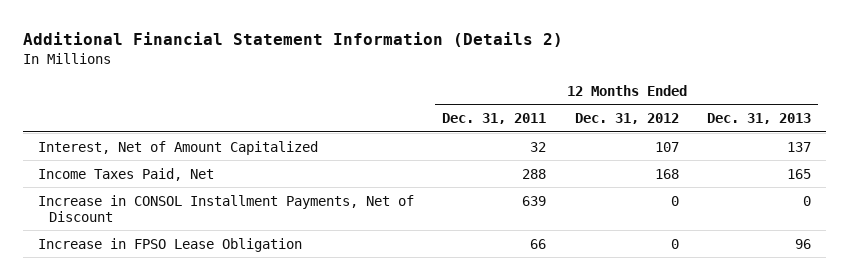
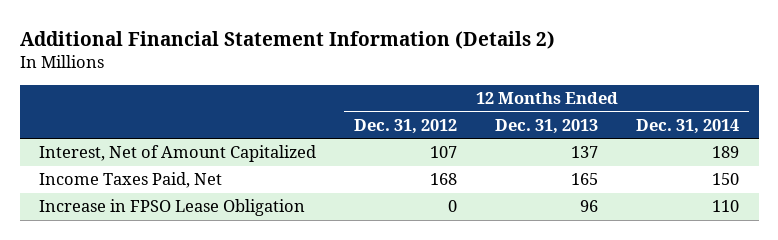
- | 12 Months Ended Dec. 31, 2011 | 12 Months Ended Dec. 31, 2012 | 12 Months Ended Dec. 31, 2013
+ | 12 Months Ended Dec. 31, 2012 | 12 Months Ended Dec. 31, 2013 | 12 Months Ended Dec. 31, 2014
- Increase in CONSOL Installment Payments, Net of Discount | 639 | 0 | 0

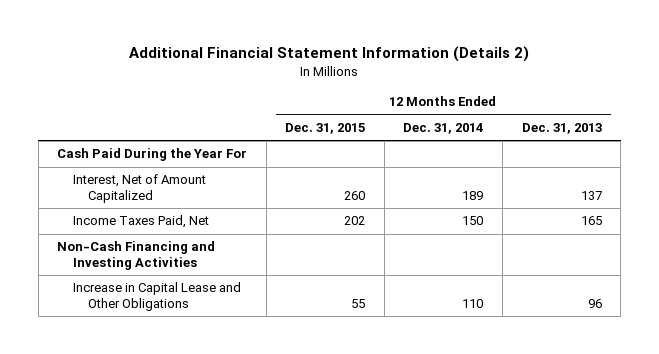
- | 12 Months Ended Dec. 31, 2012 | 12 Months Ended Dec. 31, 2013 | 12 Months Ended Dec. 31, 2014
+ | 12 Months Ended Dec. 31, 2015 | 12 Months Ended Dec. 31, 2014 | 12 Months Ended Dec. 31, 2013
+ Cash Paid During the Year For
- Increase in FPSO Lease Obligation | 0 | 96 | 110
+ Non-Cash Financing and Investing Activities
+ Increase in Capital Lease and Other Obligations | 55 | 110 | 96

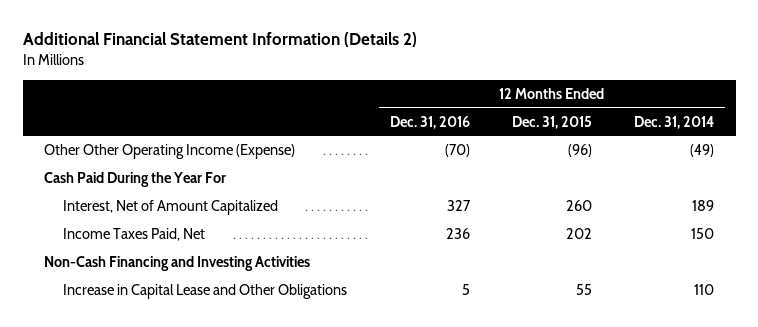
- | 12 Months Ended Dec. 31, 2015 | 12 Months Ended Dec. 31, 2014 | 12 Months Ended Dec. 31, 2013
+ | 12 Months Ended Dec. 31, 2016 | 12 Months Ended Dec. 31, 2015 | 12 Months Ended Dec. 31, 2014
+ Other Other Operating Income (Expense) | (70) | (96) | (49)

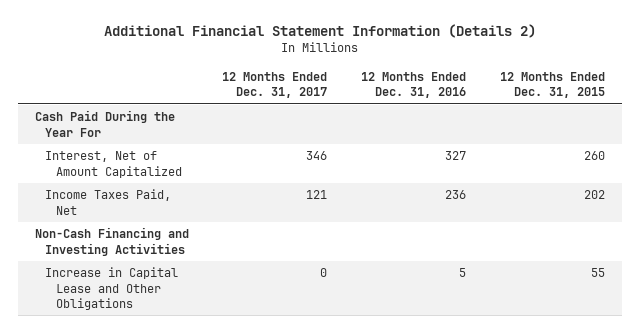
- | 12 Months Ended Dec. 31, 2016 | 12 Months Ended Dec. 31, 2015 | 12 Months Ended Dec. 31, 2014
+ | 12 Months Ended Dec. 31, 2017 | 12 Months Ended Dec. 31, 2016 | 12 Months Ended Dec. 31, 2015
- Other Other Operating Income (Expense) | (70) | (96) | (49)

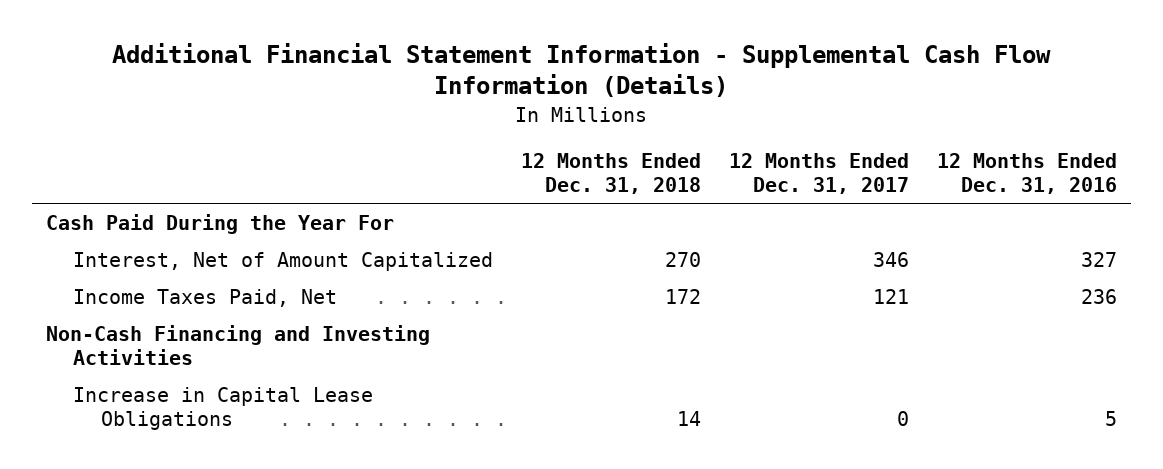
- Additional Financial Statement Information (Details 2)
+ Additional Financial Statement Information - Supplemental Cash Flow Information (Details)
- | 12 Months Ended Dec. 31, 2017 | 12 Months Ended Dec. 31, 2016 | 12 Months Ended Dec. 31, 2015
+ | 12 Months Ended Dec. 31, 2018 | 12 Months Ended Dec. 31, 2017 | 12 Months Ended Dec. 31, 2016
- Increase in Capital Lease and Other Obligations | 0 | 5 | 55
+ Increase in Capital Lease Obligations | 14 | 0 | 5

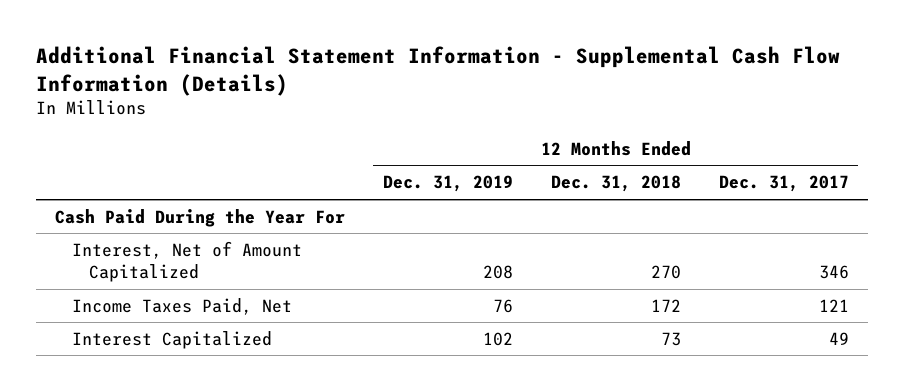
- | 12 Months Ended Dec. 31, 2018 | 12 Months Ended Dec. 31, 2017 | 12 Months Ended Dec. 31, 2016
+ | 12 Months Ended Dec. 31, 2019 | 12 Months Ended Dec. 31, 2018 | 12 Months Ended Dec. 31, 2017
- Non-Cash Financing and Investing Activities
- Increase in Capital Lease Obligations | 14 | 0 | 5
+ Interest Capitalized | 102 | 73 | 49

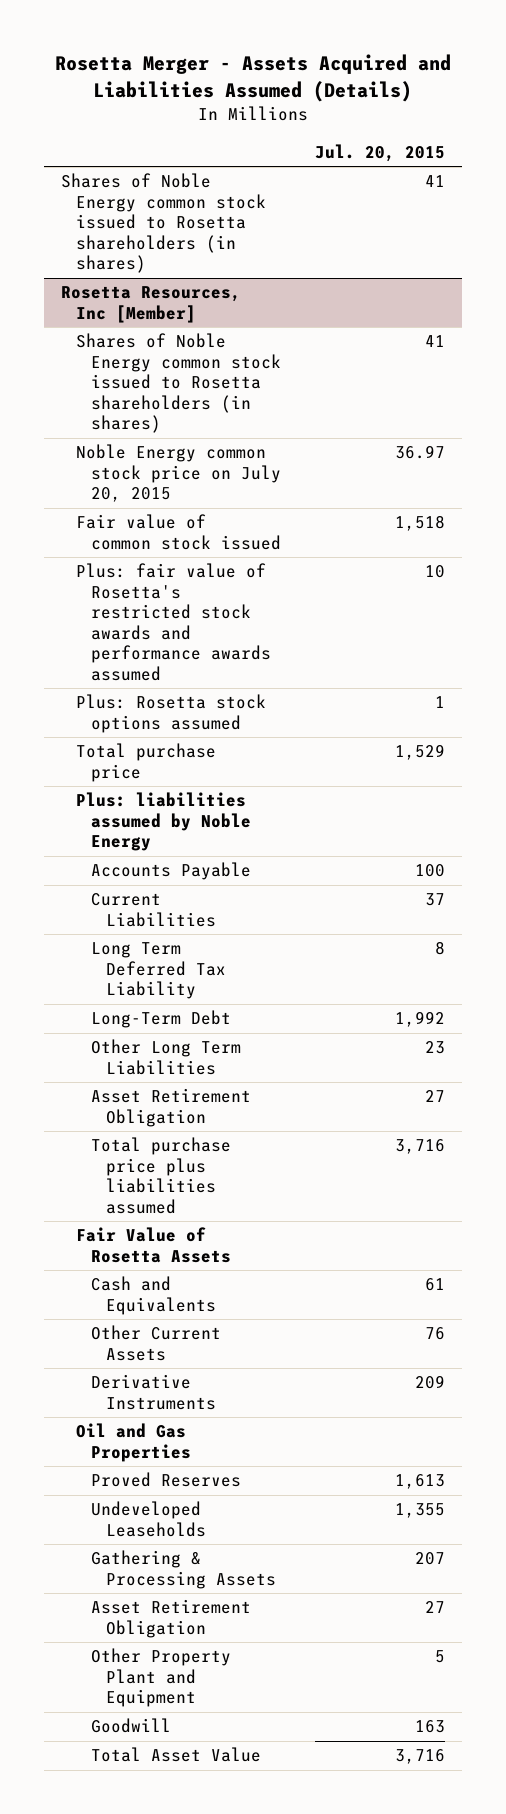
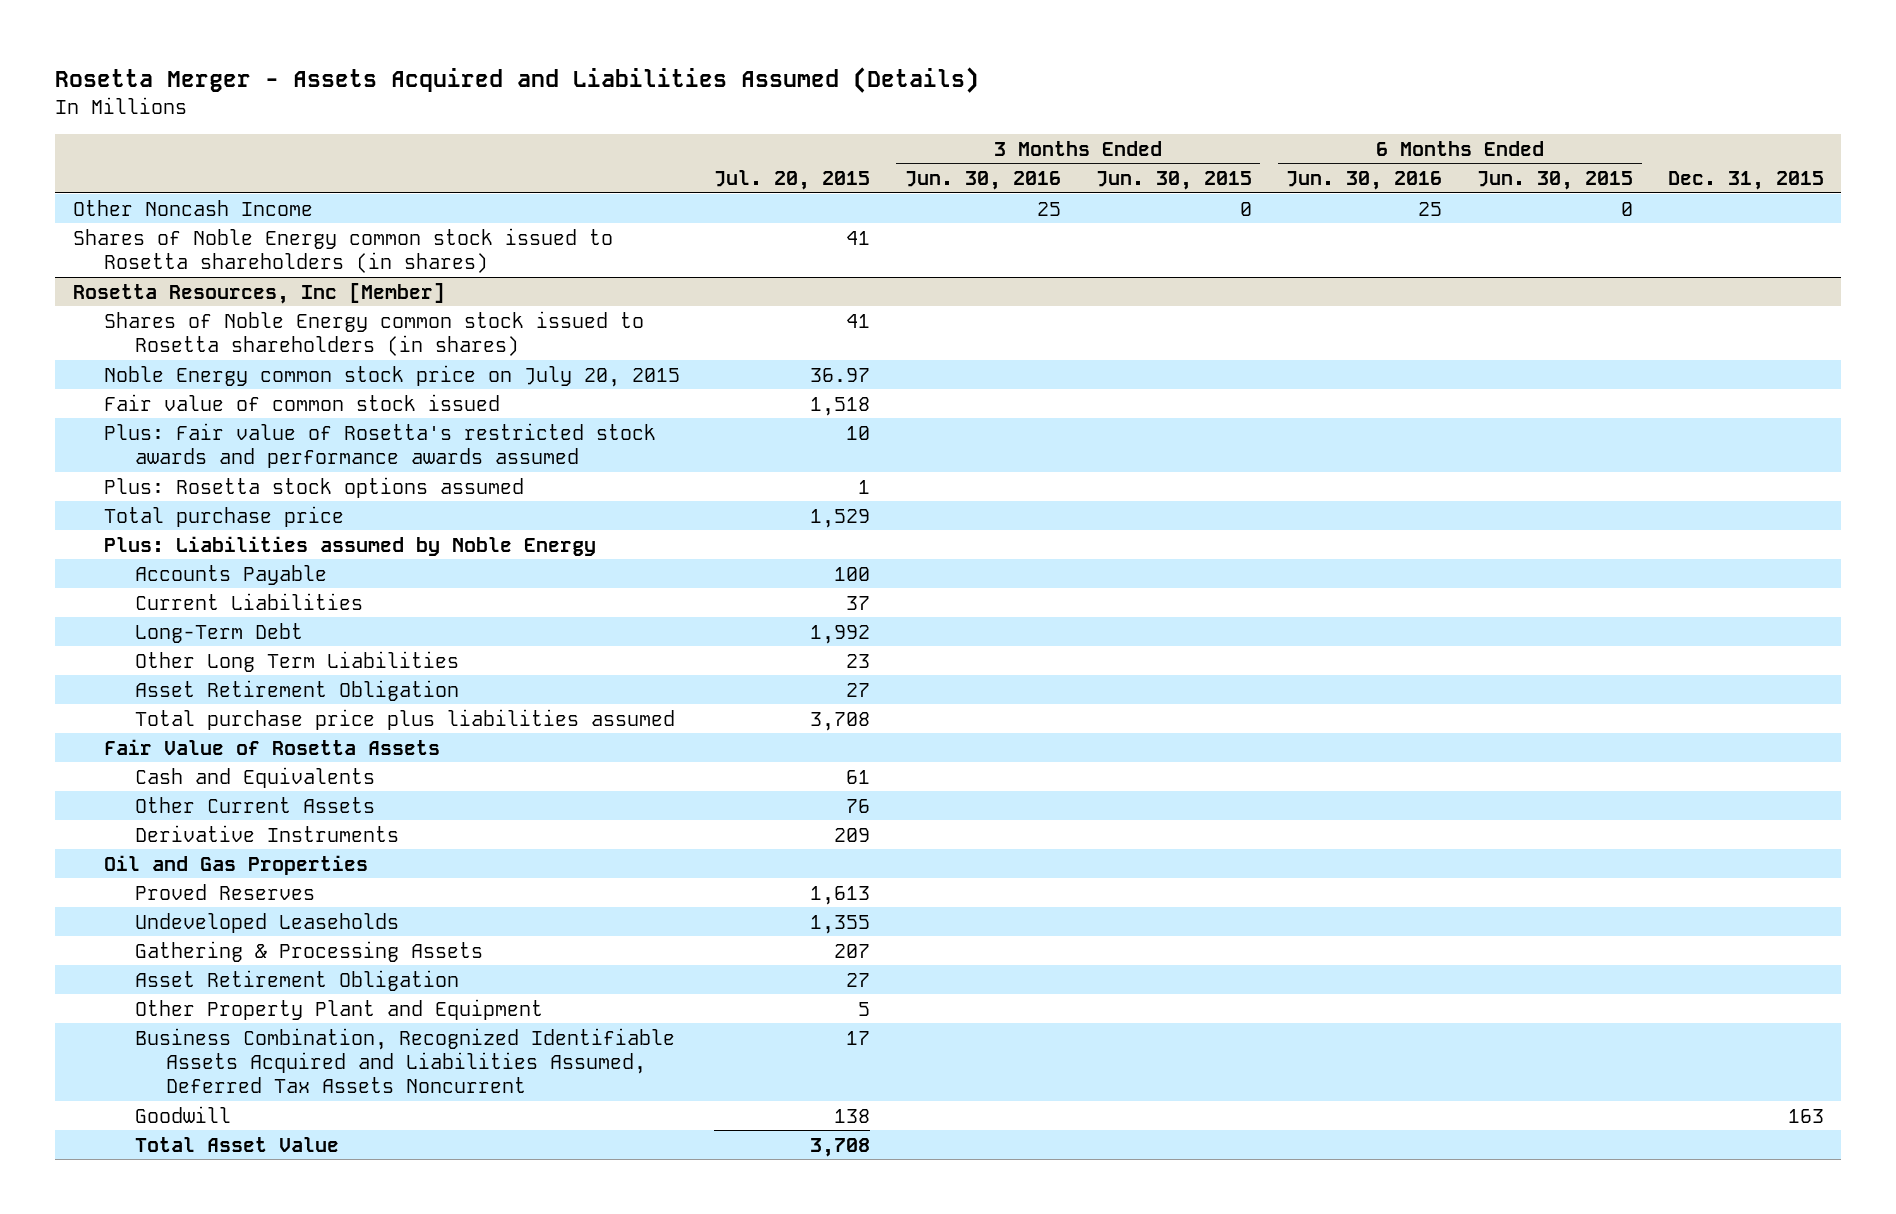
- | Jul. 20, 2015
+ | Jul. 20, 2015 | 3 Months Ended Jun. 30, 2016 | 3 Months Ended Jun. 30, 2015 | 6 Months Ended Jun. 30, 2016 | 6 Months Ended Jun. 30, 2015 | Dec. 31, 2015
+ Other Noncash Income | | 25 | 0 | 25 | 0 |
@ Rosetta Resources, Inc [Member]
- Plus: fair value of Rosetta's restricted stock awards and performance awards assumed | 10
+ Plus: Fair value of Rosetta's restricted stock awards and performance awards assumed | 10 | | | | |
- Plus: liabilities assumed by Noble Energy
+ Plus: Liabilities assumed by Noble Energy
- Long Term Deferred Tax Liability | 8
- Total purchase price plus liabilities assumed | 3,716
+ Total purchase price plus liabilities assumed | 3,708 | | | | |
- Goodwill | 163
- Total Asset Value | 3,716
+ Business Combination, Recognized Identifiable Assets Acquired and Liabilities Assumed, Deferred Tax Assets Noncurrent | 17 | | | | |
+ Goodwill | 138 | | | | | 163
+ Total Asset Value | 3,708 | | | | |

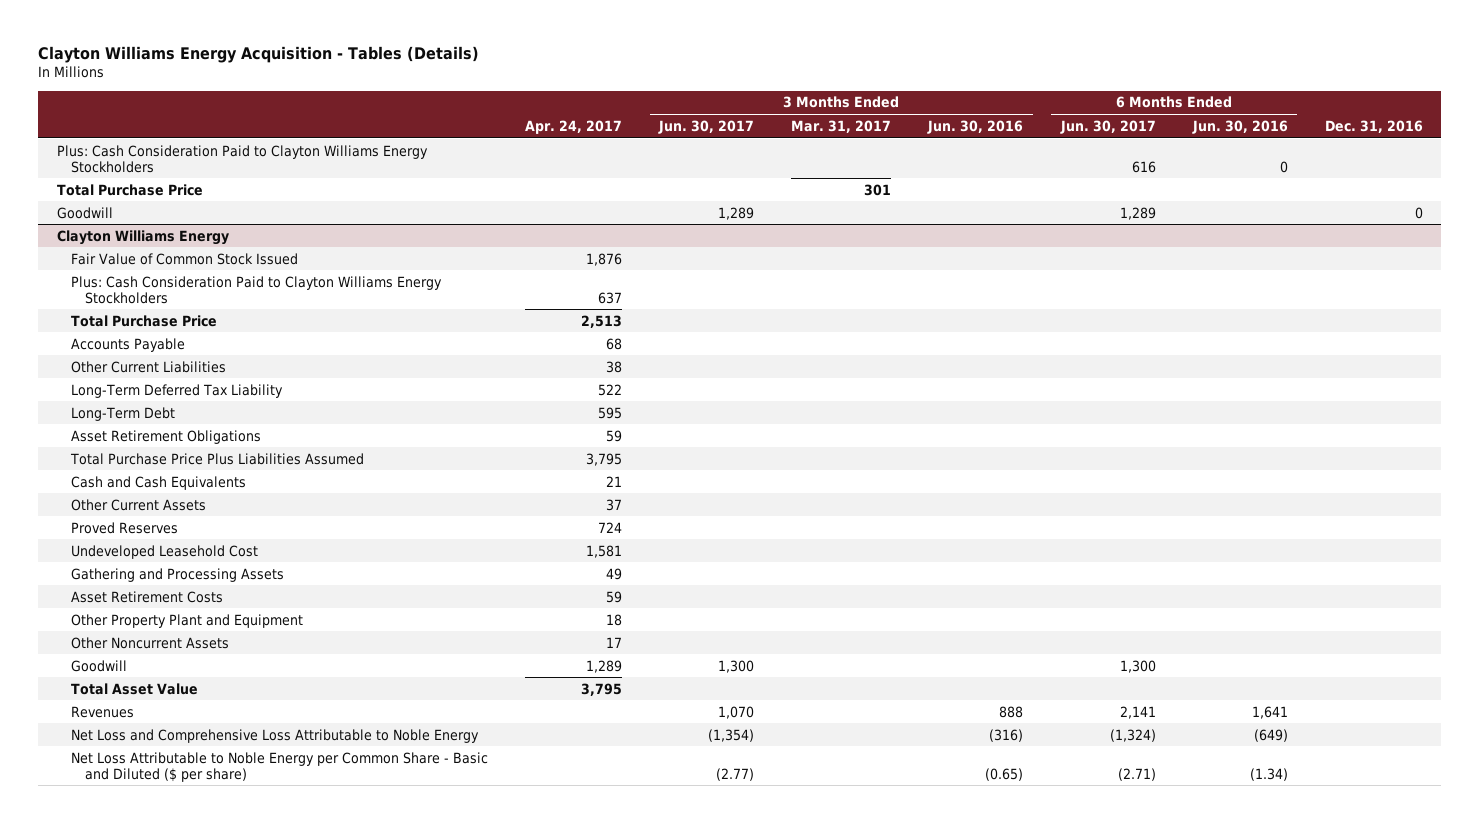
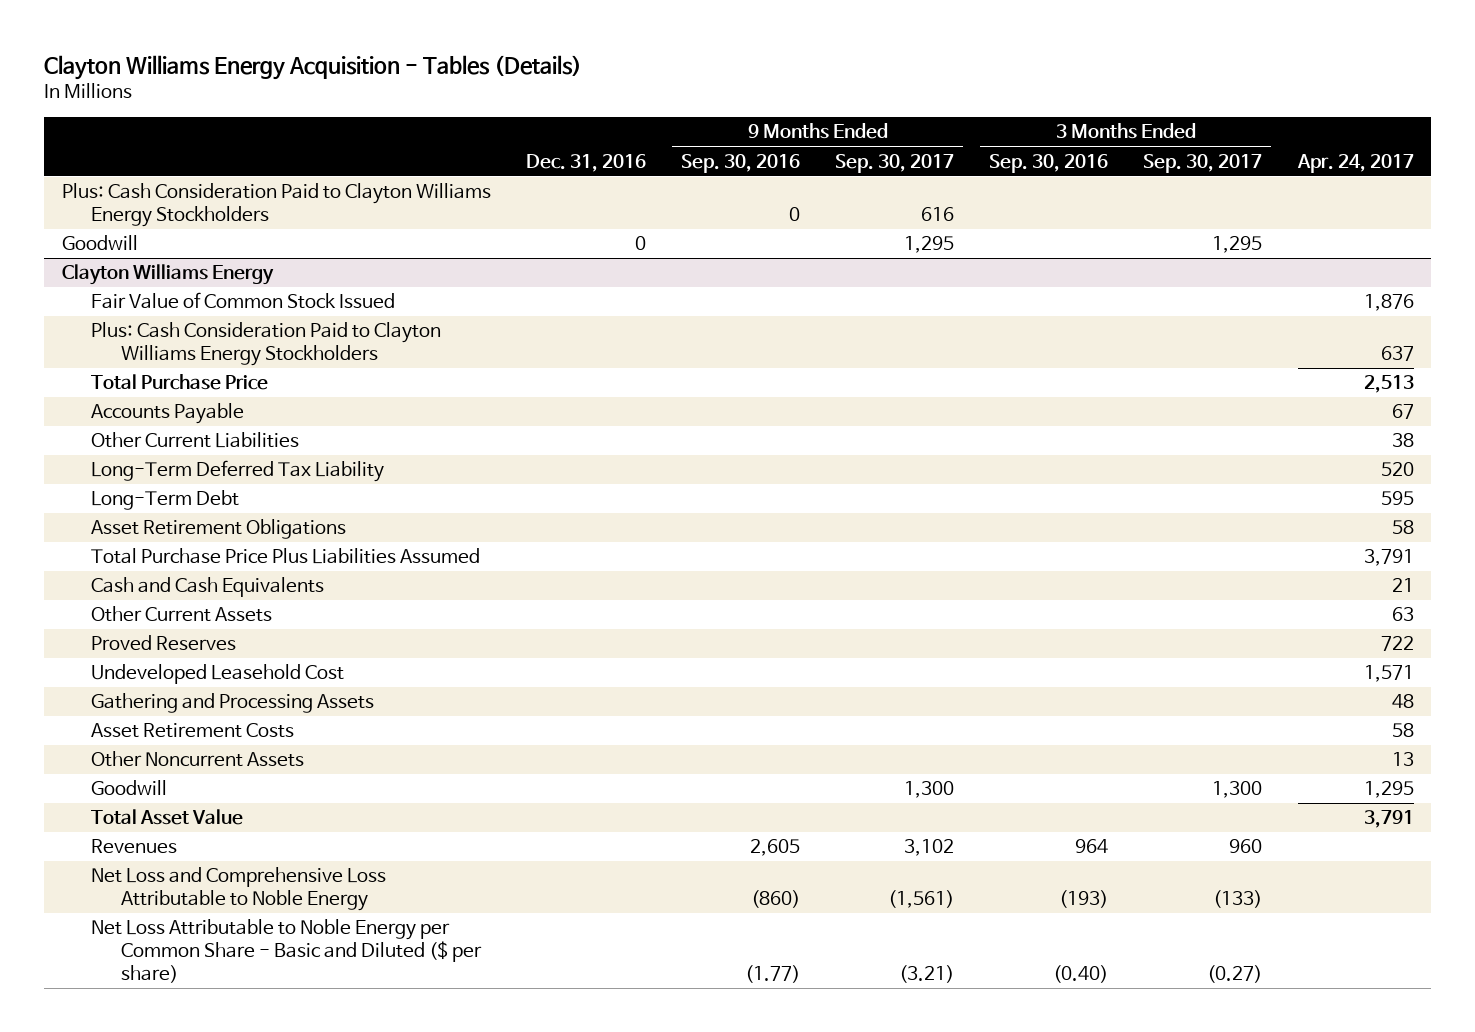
- | Apr. 24, 2017 | 3 Months Ended Jun. 30, 2017 | 3 Months Ended Mar. 31, 2017 | 3 Months Ended Jun. 30, 2016 | 6 Months Ended Jun. 30, 2017 | 6 Months Ended Jun. 30, 2016 | Dec. 31, 2016
+ | Dec. 31, 2016 | 9 Months Ended Sep. 30, 2016 | 9 Months Ended Sep. 30, 2017 | 3 Months Ended Sep. 30, 2016 | 3 Months Ended Sep. 30, 2017 | Apr. 24, 2017
- Total Purchase Price | | | 301 | | | |
@ Clayton Williams Energy
- Accounts Payable | 68 | | | | | |
+ Accounts Payable | | | | | | 67
- Long-Term Deferred Tax Liability | 522 | | | | | |
+ Long-Term Deferred Tax Liability | | | | | | 520
- Asset Retirement Obligations | 59 | | | | | |
- Total Purchase Price Plus Liabilities Assumed | 3,795 | | | | | |
+ Asset Retirement Obligations | | | | | | 58
+ Total Purchase Price Plus Liabilities Assumed | | | | | | 3,791
- Other Current Assets | 37 | | | | | |
- Proved Reserves | 724 | | | | | |
- Undeveloped Leasehold Cost | 1,581 | | | | | |
- Gathering and Processing Assets | 49 | | | | | |
- Asset Retirement Costs | 59 | | | | | |
- Other Property Plant and Equipment | 18 | | | | | |
- Other Noncurrent Assets | 17 | | | | | |
- Goodwill | 1,289 | 1,300 | | | 1,300 | |
- Total Asset Value | 3,795 | | | | | |
+ Other Current Assets | | | | | | 63
+ Proved Reserves | | | | | | 722
+ Undeveloped Leasehold Cost | | | | | | 1,571
+ Gathering and Processing Assets | | | | | | 48
+ Asset Retirement Costs | | | | | | 58
+ Other Noncurrent Assets | | | | | | 13
+ Goodwill | | | 1,300 | | 1,300 | 1,295
+ Total Asset Value | | | | | | 3,791

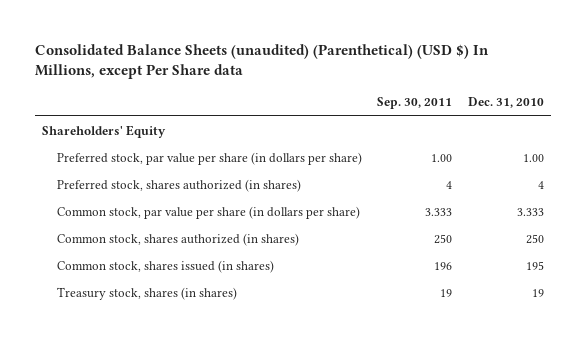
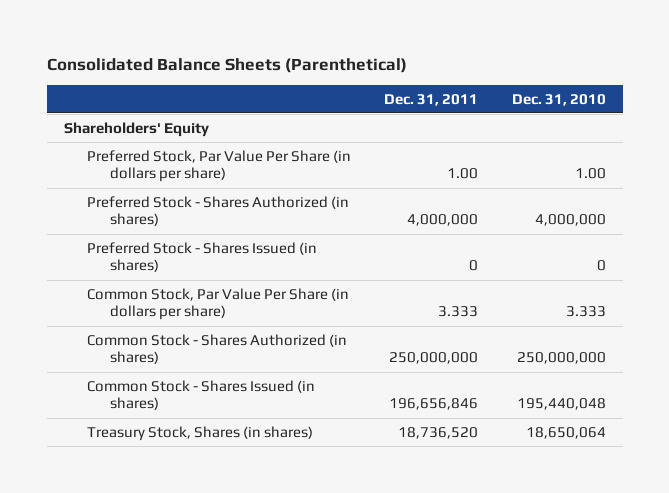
- Consolidated Balance Sheets (unaudited) (Parenthetical) (USD $) In Millions, except Per Share data
+ Consolidated Balance Sheets (Parenthetical)
- | Sep. 30, 2011 | Dec. 31, 2010
+ | Dec. 31, 2011 | Dec. 31, 2010
- Preferred stock, par value per share (in dollars per share) | 1.00 | 1.00
- Preferred stock, shares authorized (in shares) | 4 | 4
- Common stock, par value per share (in dollars per share) | 3.333 | 3.333
- Common stock, shares authorized (in shares) | 250 | 250
- Common stock, shares issued (in shares) | 196 | 195
- Treasury stock, shares (in shares) | 19 | 19
+ Preferred Stock, Par Value Per Share (in dollars per share) | 1.00 | 1.00
+ Preferred Stock - Shares Authorized (in shares) | 4,000,000 | 4,000,000
+ Preferred Stock - Shares Issued (in shares) | 0 | 0
+ Common Stock, Par Value Per Share (in dollars per share) | 3.333 | 3.333
+ Common Stock - Shares Authorized (in shares) | 250,000,000 | 250,000,000
+ Common Stock - Shares Issued (in shares) | 196,656,846 | 195,440,048
+ Treasury Stock, Shares (in shares) | 18,736,520 | 18,650,064

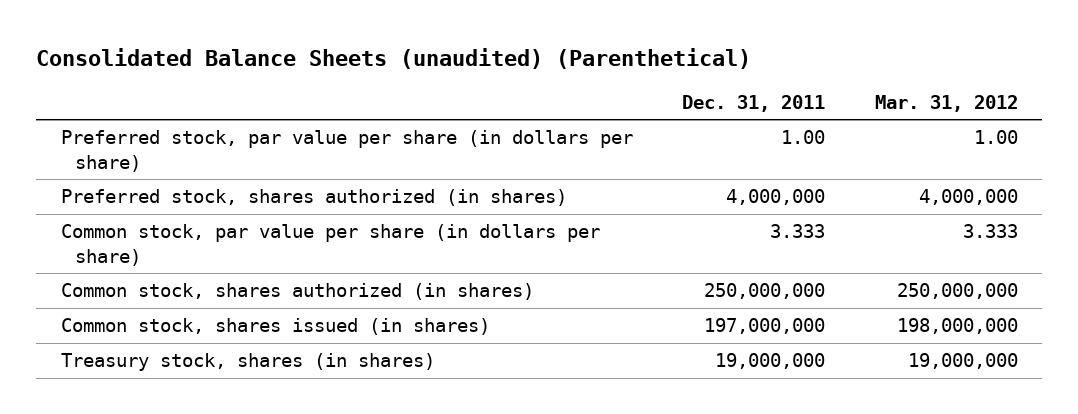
- Consolidated Balance Sheets (Parenthetical)
+ Consolidated Balance Sheets (unaudited) (Parenthetical)
- | Dec. 31, 2011 | Dec. 31, 2010
+ | Dec. 31, 2011 | Mar. 31, 2012
- Shareholders' Equity
- Preferred Stock, Par Value Per Share (in dollars per share) | 1.00 | 1.00
- Preferred Stock - Shares Authorized (in shares) | 4,000,000 | 4,000,000
- Preferred Stock - Shares Issued (in shares) | 0 | 0
- Common Stock, Par Value Per Share (in dollars per share) | 3.333 | 3.333
- Common Stock - Shares Authorized (in shares) | 250,000,000 | 250,000,000
- Common Stock - Shares Issued (in shares) | 196,656,846 | 195,440,048
- Treasury Stock, Shares (in shares) | 18,736,520 | 18,650,064
+ Preferred stock, par value per share (in dollars per share) | 1.00 | 1.00
+ Preferred stock, shares authorized (in shares) | 4,000,000 | 4,000,000
+ Common stock, par value per share (in dollars per share) | 3.333 | 3.333
+ Common stock, shares authorized (in shares) | 250,000,000 | 250,000,000
+ Common stock, shares issued (in shares) | 197,000,000 | 198,000,000
+ Treasury stock, shares (in shares) | 19,000,000 | 19,000,000

